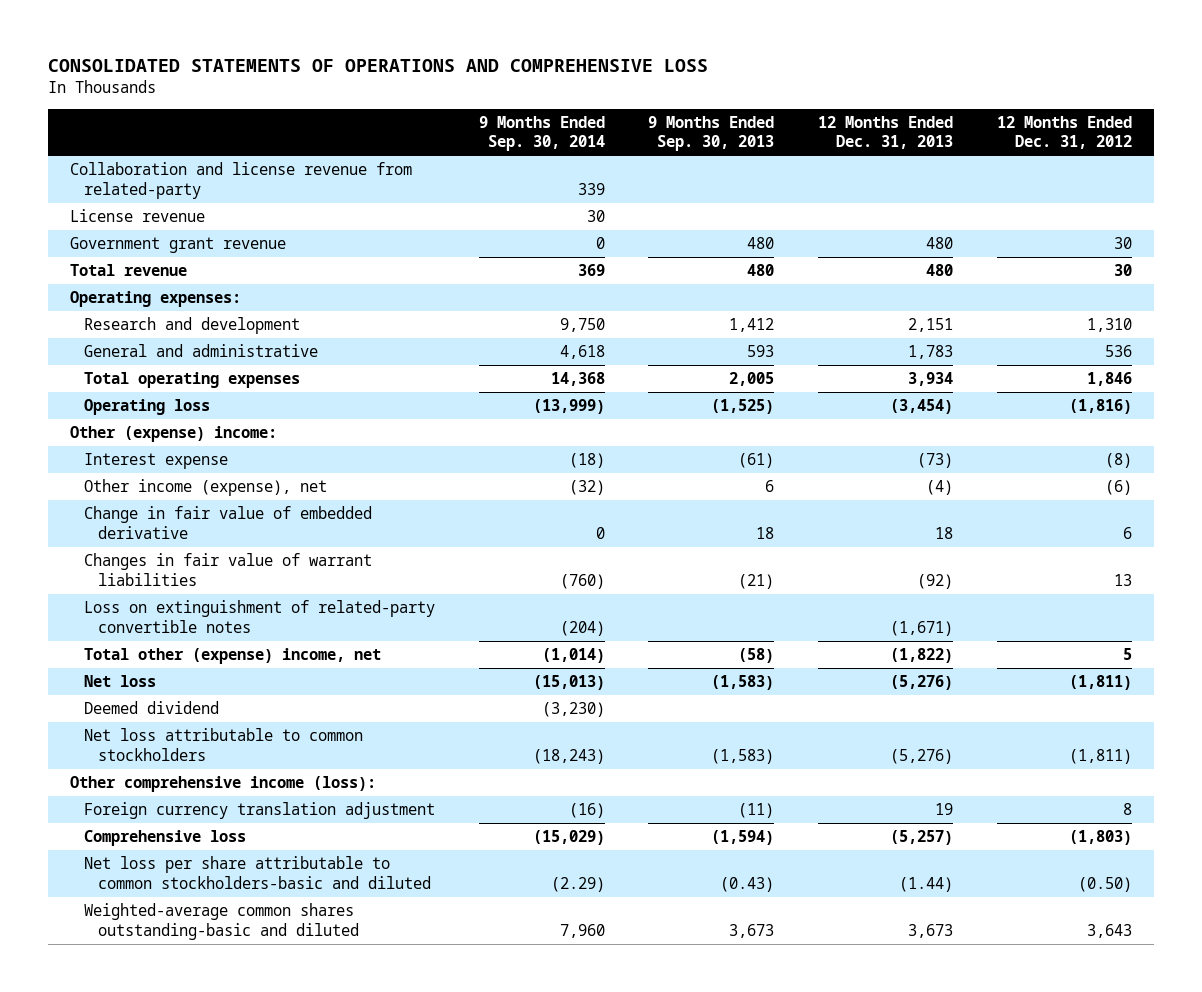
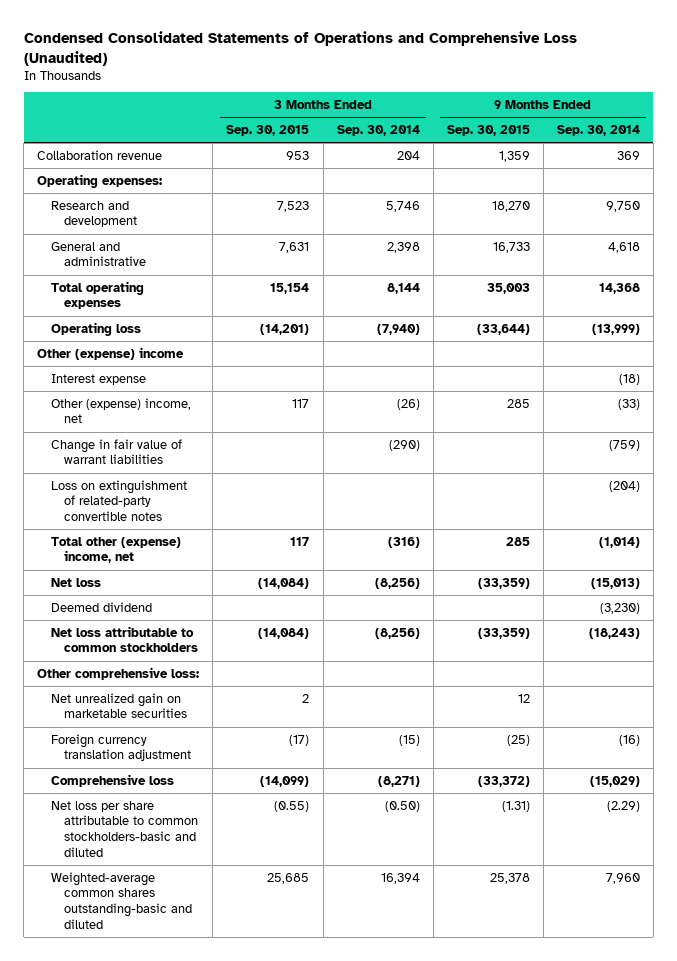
- CONSOLIDATED STATEMENTS OF OPERATIONS AND COMPREHENSIVE LOSS
+ Condensed Consolidated Statements of Operations and Comprehensive Loss (Unaudited)
- | 9 Months Ended Sep. 30, 2014 | 9 Months Ended Sep. 30, 2013 | 12 Months Ended Dec. 31, 2013 | 12 Months Ended Dec. 31, 2012
+ | 3 Months Ended Sep. 30, 2015 | 3 Months Ended Sep. 30, 2014 | 9 Months Ended Sep. 30, 2015 | 9 Months Ended Sep. 30, 2014
- Collaboration and license revenue from related-party | 339 | | |
- License revenue | 30 | | |
- Government grant revenue | 0 | 480 | 480 | 30
- Total revenue | 369 | 480 | 480 | 30
+ Collaboration revenue | 953 | 204 | 1,359 | 369
- Other (expense) income:
+ Other (expense) income
- Other income (expense), net | (32) | 6 | (4) | (6)
- Change in fair value of embedded derivative | 0 | 18 | 18 | 6
- Changes in fair value of warrant liabilities | (760) | (21) | (92) | 13
+ Other (expense) income, net | 117 | (26) | 285 | (33)
+ Change in fair value of warrant liabilities | | (290) | | (759)
- Other comprehensive income (loss):
+ Other comprehensive loss:
+ Net unrealized gain on marketable securities | 2 | | 12 |

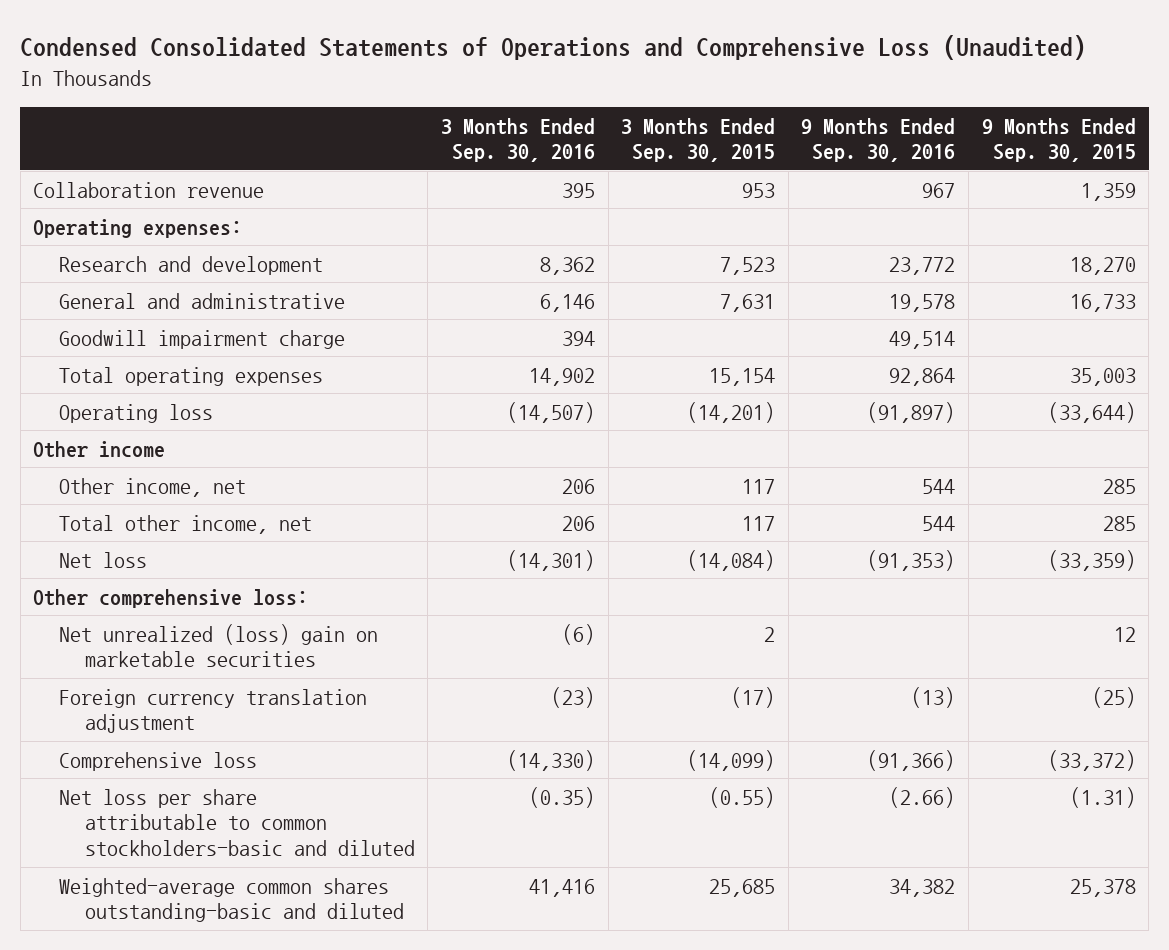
- | 3 Months Ended Sep. 30, 2015 | 3 Months Ended Sep. 30, 2014 | 9 Months Ended Sep. 30, 2015 | 9 Months Ended Sep. 30, 2014
+ | 3 Months Ended Sep. 30, 2016 | 3 Months Ended Sep. 30, 2015 | 9 Months Ended Sep. 30, 2016 | 9 Months Ended Sep. 30, 2015
+ Goodwill impairment charge | 394 | | 49,514 |
- Other (expense) income
- Interest expense | | | | (18)
- Other (expense) income, net | 117 | (26) | 285 | (33)
- Change in fair value of warrant liabilities | | (290) | | (759)
- Loss on extinguishment of related-party convertible notes | | | | (204)
- Total other (expense) income, net | 117 | (316) | 285 | (1,014)
+ Other income
+ Other income, net | 206 | 117 | 544 | 285
+ Total other income, net | 206 | 117 | 544 | 285
- Deemed dividend | | | | (3,230)
- Net loss attributable to common stockholders | (14,084) | (8,256) | (33,359) | (18,243)
- Net unrealized gain on marketable securities | 2 | | 12 |
+ Net unrealized (loss) gain on marketable securities | (6) | 2 | | 12

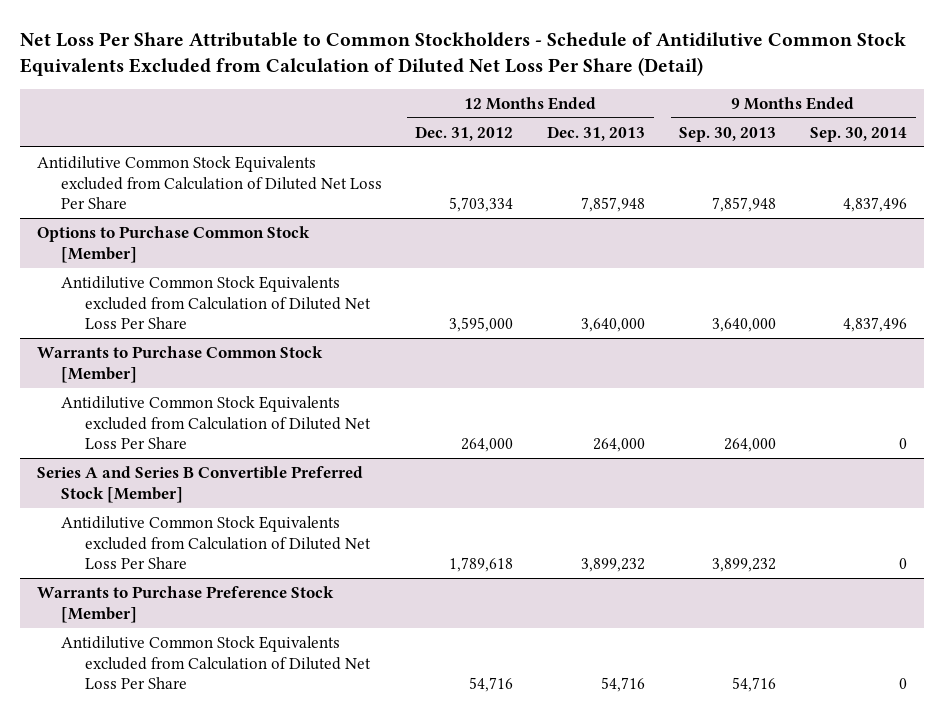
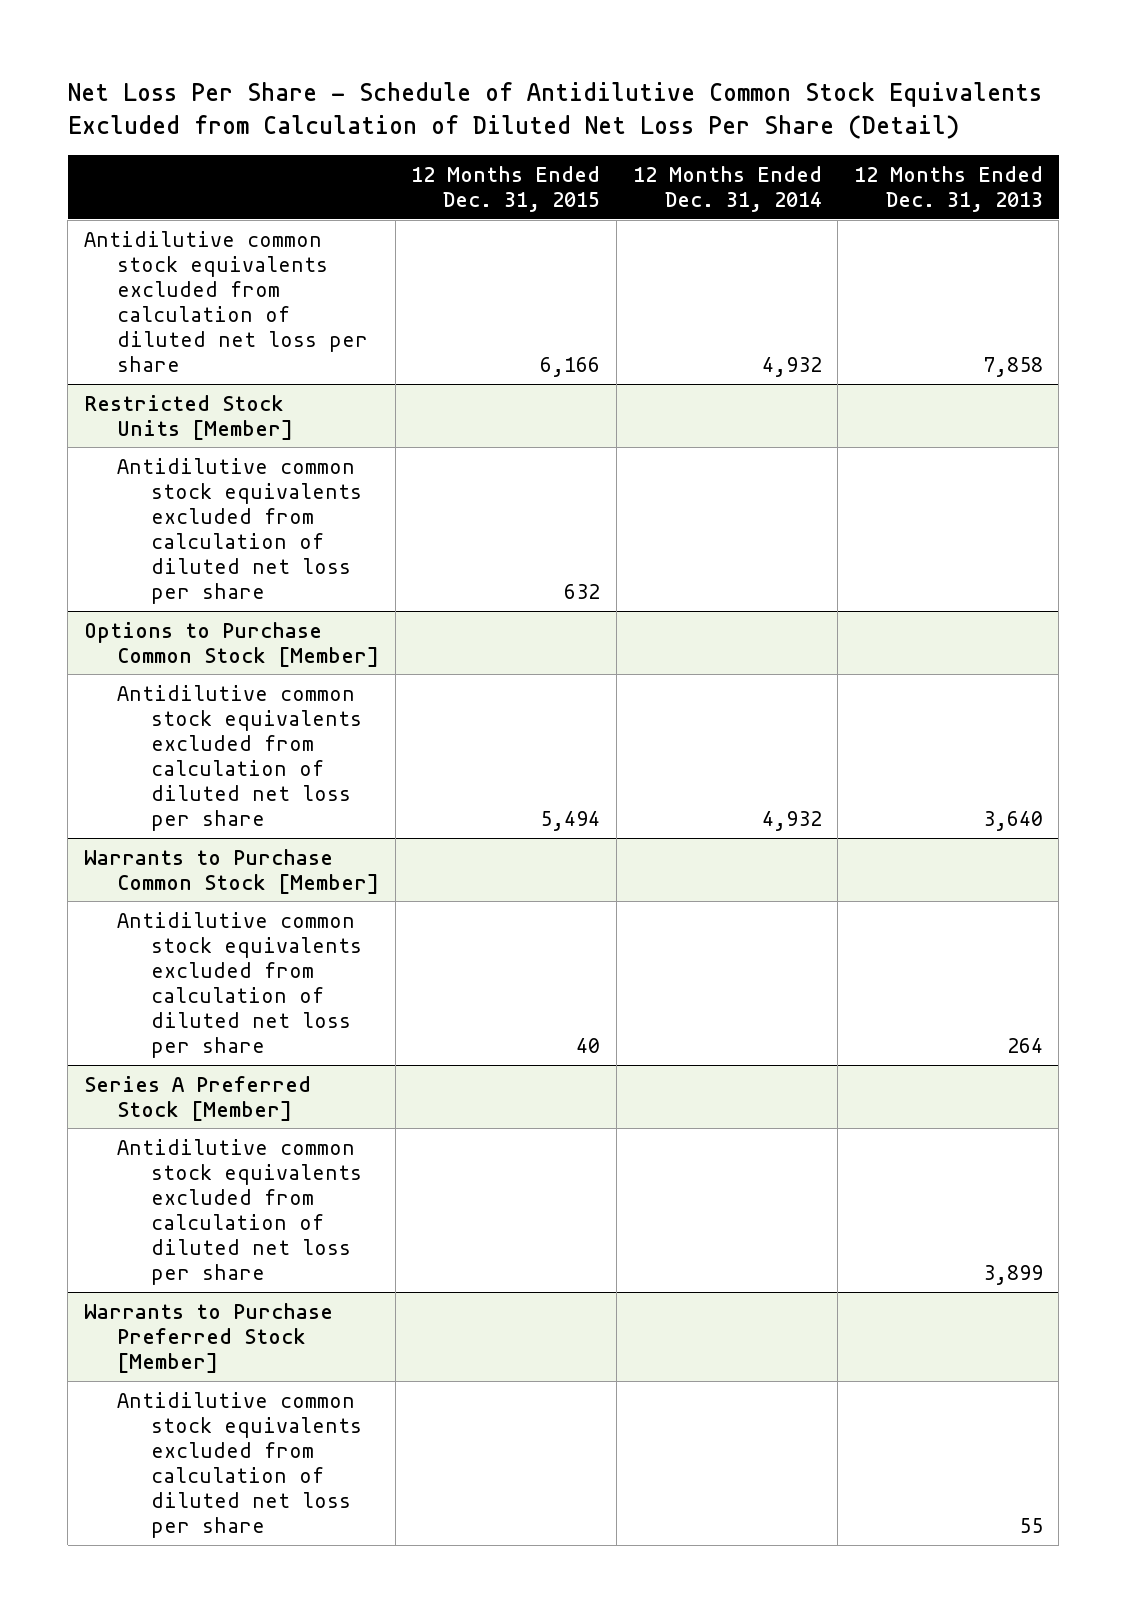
- Net Loss Per Share Attributable to Common Stockholders - Schedule of Antidilutive Common Stock Equivalents Excluded from Calculation of Diluted Net Loss Per Share (Detail)
+ Net Loss Per Share - Schedule of Antidilutive Common Stock Equivalents Excluded from Calculation of Diluted Net Loss Per Share (Detail)
- | 12 Months Ended Dec. 31, 2012 | 12 Months Ended Dec. 31, 2013 | 9 Months Ended Sep. 30, 2013 | 9 Months Ended Sep. 30, 2014
+ | 12 Months Ended Dec. 31, 2015 | 12 Months Ended Dec. 31, 2014 | 12 Months Ended Dec. 31, 2013
- Antidilutive Common Stock Equivalents excluded from Calculation of Diluted Net Loss Per Share | 5,703,334 | 7,857,948 | 7,857,948 | 4,837,496
+ Antidilutive common stock equivalents excluded from calculation of diluted net loss per share | 6,166 | 4,932 | 7,858
+ Restricted Stock Units [Member]
+ Antidilutive common stock equivalents excluded from calculation of diluted net loss per share | 632 | |
@ Options to Purchase Common Stock [Member]
- Antidilutive Common Stock Equivalents excluded from Calculation of Diluted Net Loss Per Share | 3,595,000 | 3,640,000 | 3,640,000 | 4,837,496
+ Antidilutive common stock equivalents excluded from calculation of diluted net loss per share | 5,494 | 4,932 | 3,640
@ Warrants to Purchase Common Stock [Member]
- Antidilutive Common Stock Equivalents excluded from Calculation of Diluted Net Loss Per Share | 264,000 | 264,000 | 264,000 | 0
- Series A and Series B Convertible Preferred Stock [Member]
- Antidilutive Common Stock Equivalents excluded from Calculation of Diluted Net Loss Per Share | 1,789,618 | 3,899,232 | 3,899,232 | 0
- Warrants to Purchase Preference Stock [Member]
- Antidilutive Common Stock Equivalents excluded from Calculation of Diluted Net Loss Per Share | 54,716 | 54,716 | 54,716 | 0
@ Warrants to Purchase Common Stock [Member]
+ Antidilutive common stock equivalents excluded from calculation of diluted net loss per share | 40 | | 264
+ Series A Preferred Stock [Member]
+ Antidilutive common stock equivalents excluded from calculation of diluted net loss per share | | | 3,899
+ Warrants to Purchase Preferred Stock [Member]
+ Antidilutive common stock equivalents excluded from calculation of diluted net loss per share | | | 55

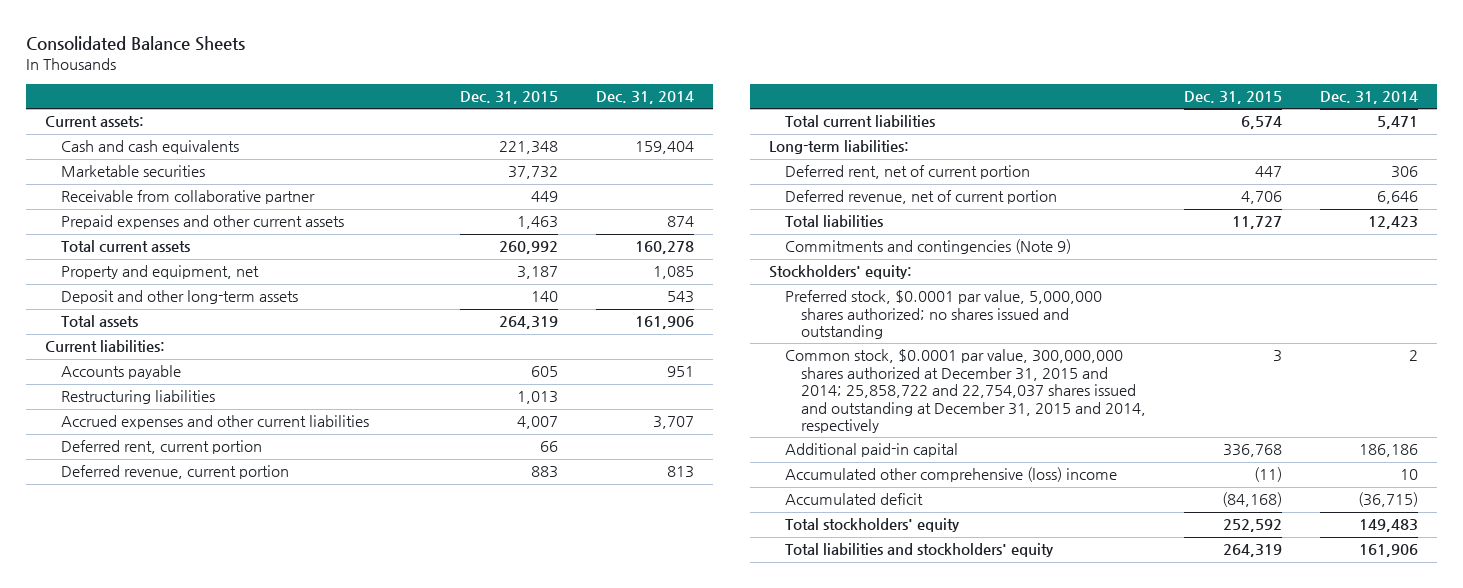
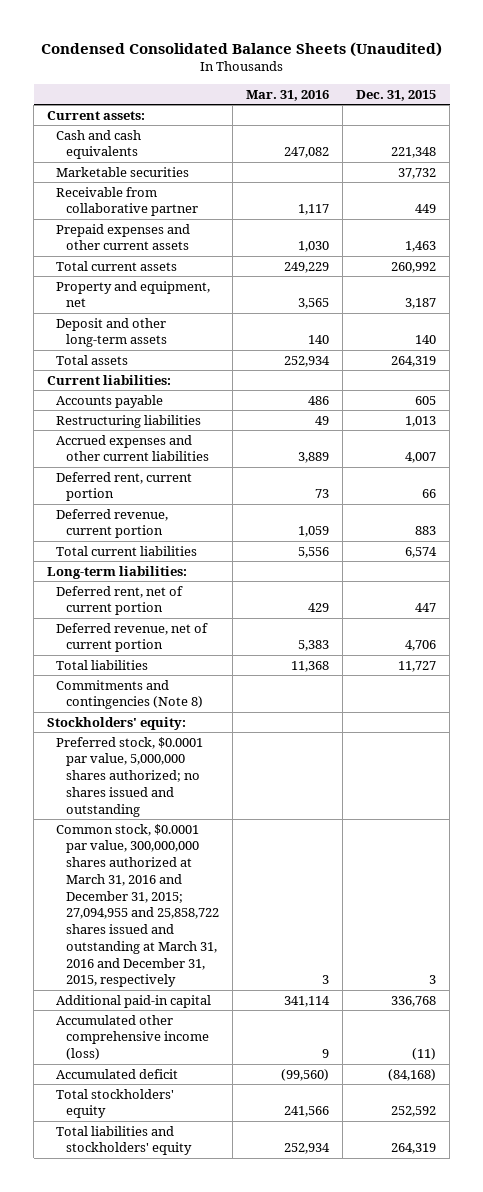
- Consolidated Balance Sheets
+ Condensed Consolidated Balance Sheets (Unaudited)
- | Dec. 31, 2015 | Dec. 31, 2014
+ | Mar. 31, 2016 | Dec. 31, 2015
- Commitments and contingencies (Note 9)
+ Commitments and contingencies (Note 8)
- Common stock, $0.0001 par value, 300,000,000 shares authorized at December 31, 2015 and 2014; 25,858,722 and 22,754,037 shares issued and outstanding at December 31, 2015 and 2014, respectively | 3 | 2
+ Common stock, $0.0001 par value, 300,000,000 shares authorized at March 31, 2016 and December 31, 2015; 27,094,955 and 25,858,722 shares issued and outstanding at March 31, 2016 and December 31, 2015, respectively | 3 | 3
- Accumulated other comprehensive (loss) income | (11) | 10
+ Accumulated other comprehensive income (loss) | 9 | (11)

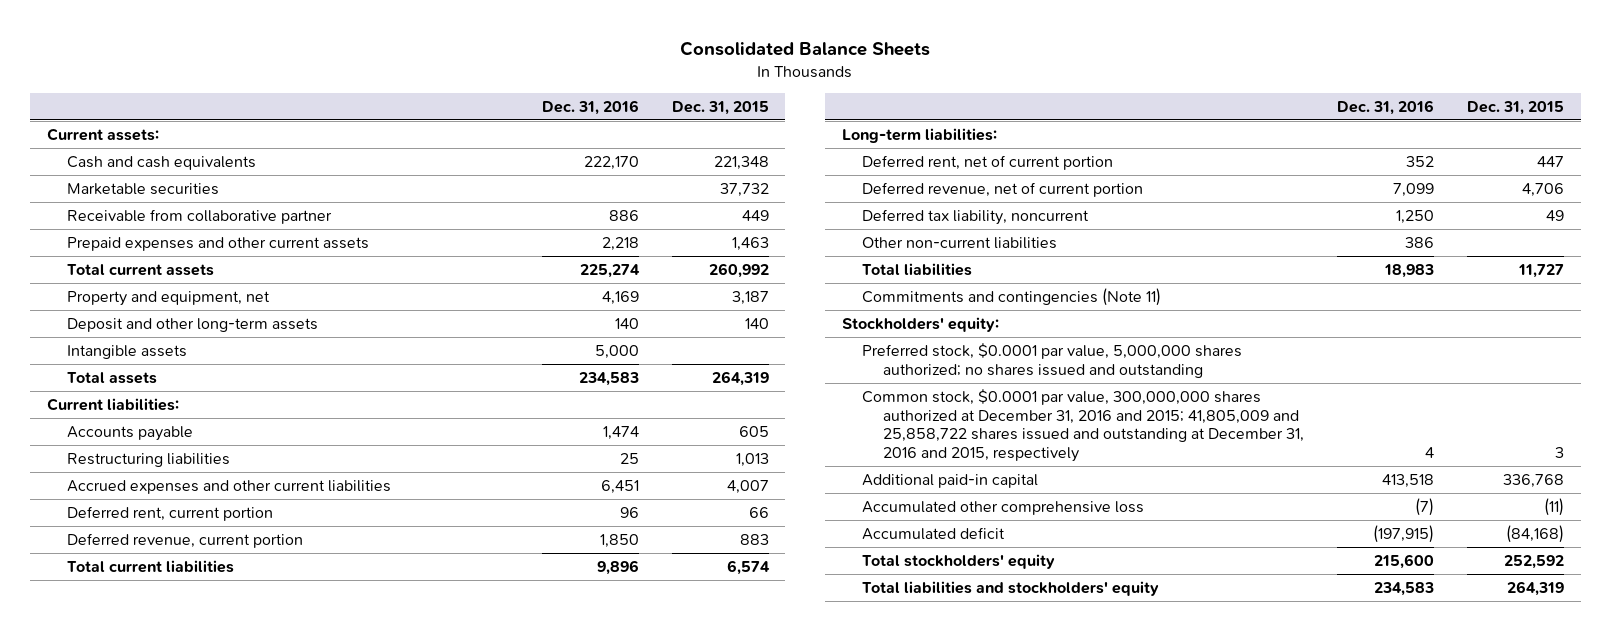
- Condensed Consolidated Balance Sheets (Unaudited)
+ Consolidated Balance Sheets
- | Mar. 31, 2016 | Dec. 31, 2015
+ | Dec. 31, 2016 | Dec. 31, 2015
+ Intangible assets | 5,000 |
+ Deferred tax liability, noncurrent | 1,250 | 49
+ Other non-current liabilities | 386 |
- Commitments and contingencies (Note 8)
+ Commitments and contingencies (Note 11)
- Common stock, $0.0001 par value, 300,000,000 shares authorized at March 31, 2016 and December 31, 2015; 27,094,955 and 25,858,722 shares issued and outstanding at March 31, 2016 and December 31, 2015, respectively | 3 | 3
+ Common stock, $0.0001 par value, 300,000,000 shares authorized at December 31, 2016 and 2015; 41,805,009 and 25,858,722 shares issued and outstanding at December 31, 2016 and 2015, respectively | 4 | 3
- Accumulated other comprehensive income (loss) | 9 | (11)
+ Accumulated other comprehensive loss | (7) | (11)

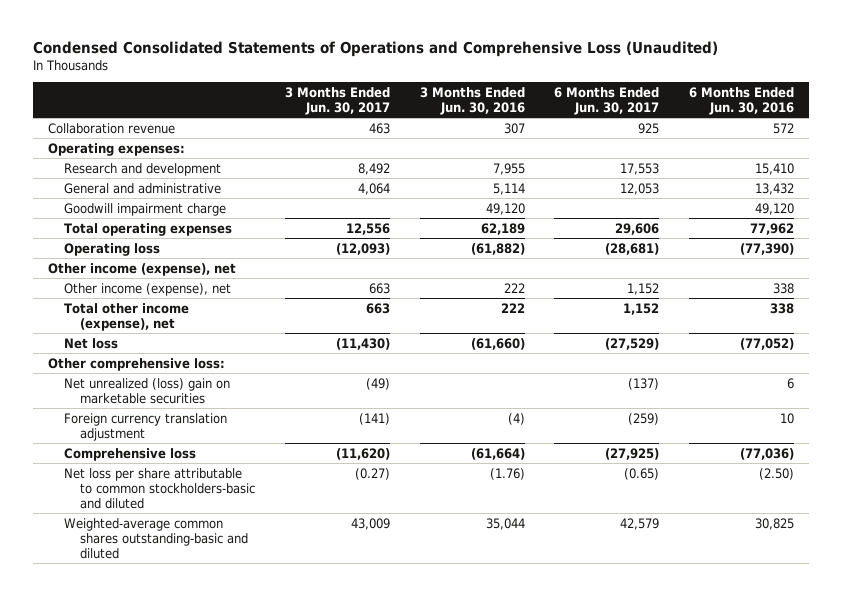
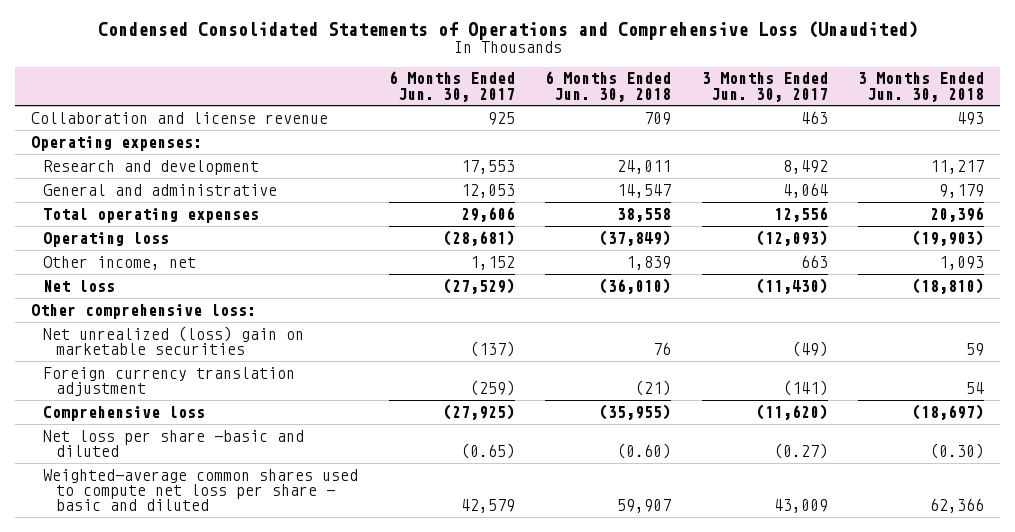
- | 3 Months Ended Jun. 30, 2017 | 3 Months Ended Jun. 30, 2016 | 6 Months Ended Jun. 30, 2017 | 6 Months Ended Jun. 30, 2016
+ | 6 Months Ended Jun. 30, 2017 | 6 Months Ended Jun. 30, 2018 | 3 Months Ended Jun. 30, 2017 | 3 Months Ended Jun. 30, 2018
- Collaboration revenue | 463 | 307 | 925 | 572
+ Collaboration and license revenue | 925 | 709 | 463 | 493
- Goodwill impairment charge | | 49,120 | | 49,120
- Other income (expense), net
- Other income (expense), net | 663 | 222 | 1,152 | 338
- Total other income (expense), net | 663 | 222 | 1,152 | 338
+ Other income, net | 1,152 | 1,839 | 663 | 1,093
- Net loss per share attributable to common stockholders-basic and diluted | (0.27) | (1.76) | (0.65) | (2.50)
- Weighted-average common shares outstanding-basic and diluted | 43,009 | 35,044 | 42,579 | 30,825
+ Net loss per share -basic and diluted | (0.65) | (0.60) | (0.27) | (0.30)
+ Weighted-average common shares used to compute net loss per share - basic and diluted | 42,579 | 59,907 | 43,009 | 62,366

